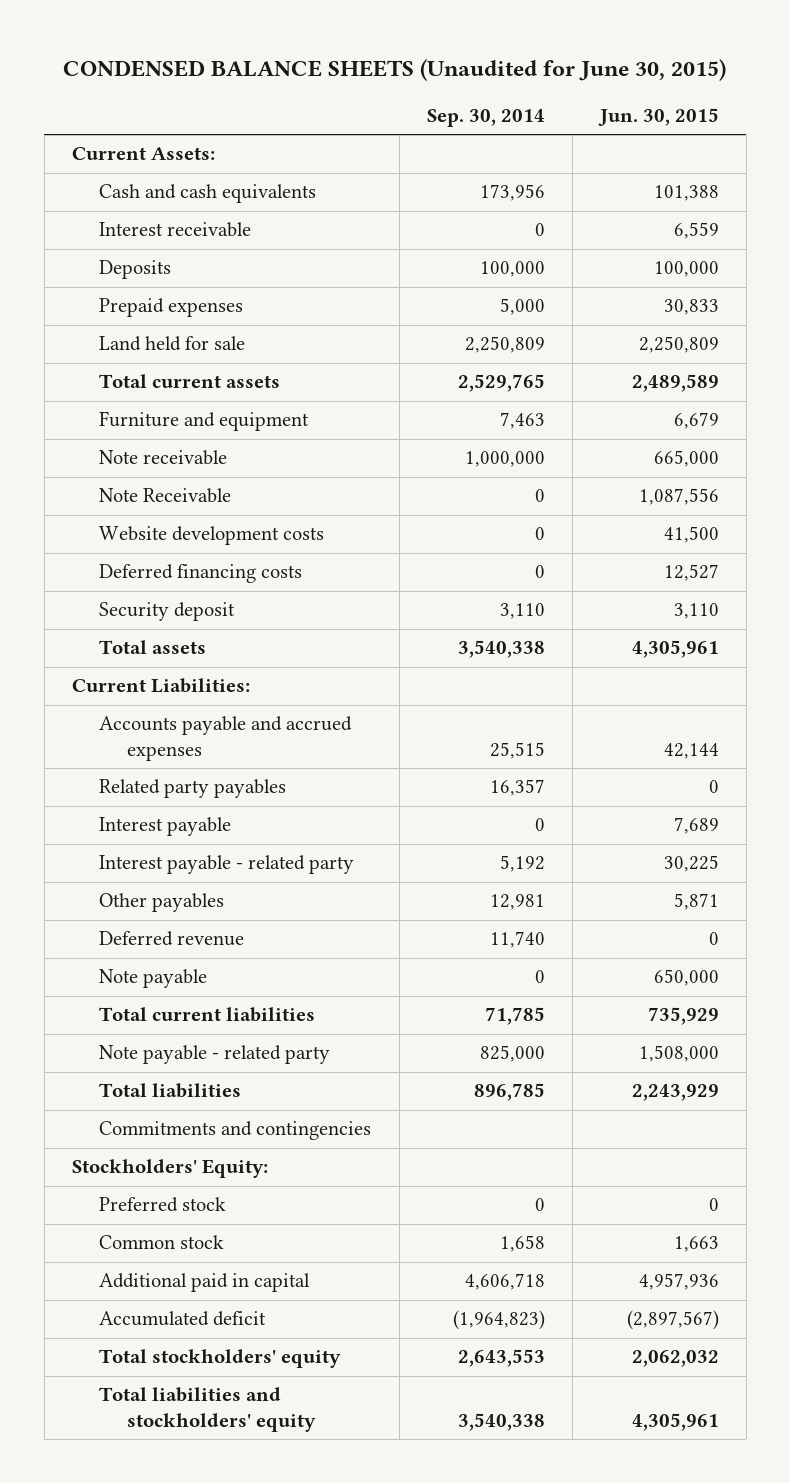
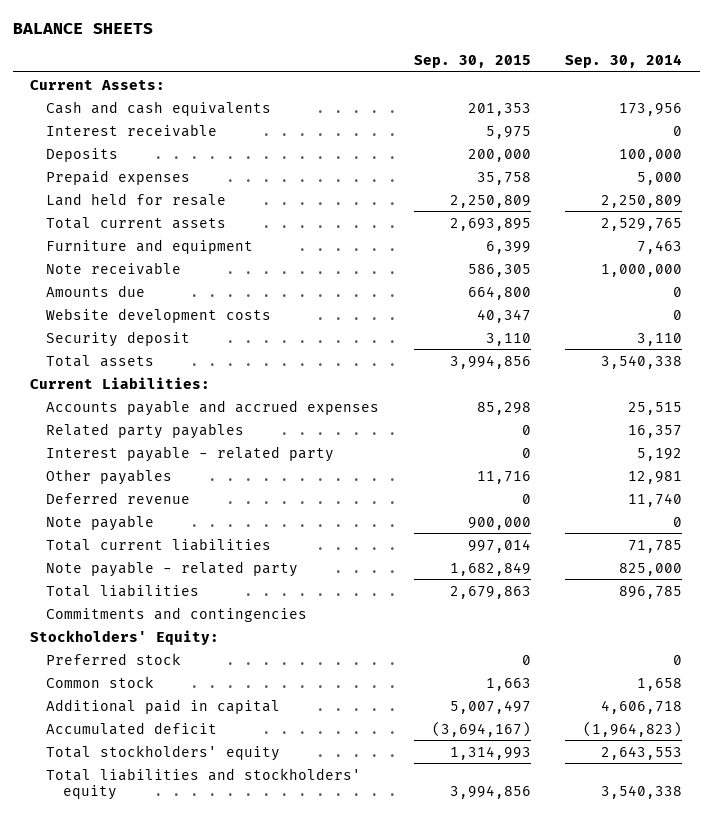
- CONDENSED BALANCE SHEETS (Unaudited for June 30, 2015)
+ BALANCE SHEETS
- | Sep. 30, 2014 | Jun. 30, 2015
+ | Sep. 30, 2015 | Sep. 30, 2014
- Land held for sale | 2,250,809 | 2,250,809
+ Land held for resale | 2,250,809 | 2,250,809
- Note Receivable | 0 | 1,087,556
+ Amounts due | 664,800 | 0
- Deferred financing costs | 0 | 12,527
- Interest payable | 0 | 7,689

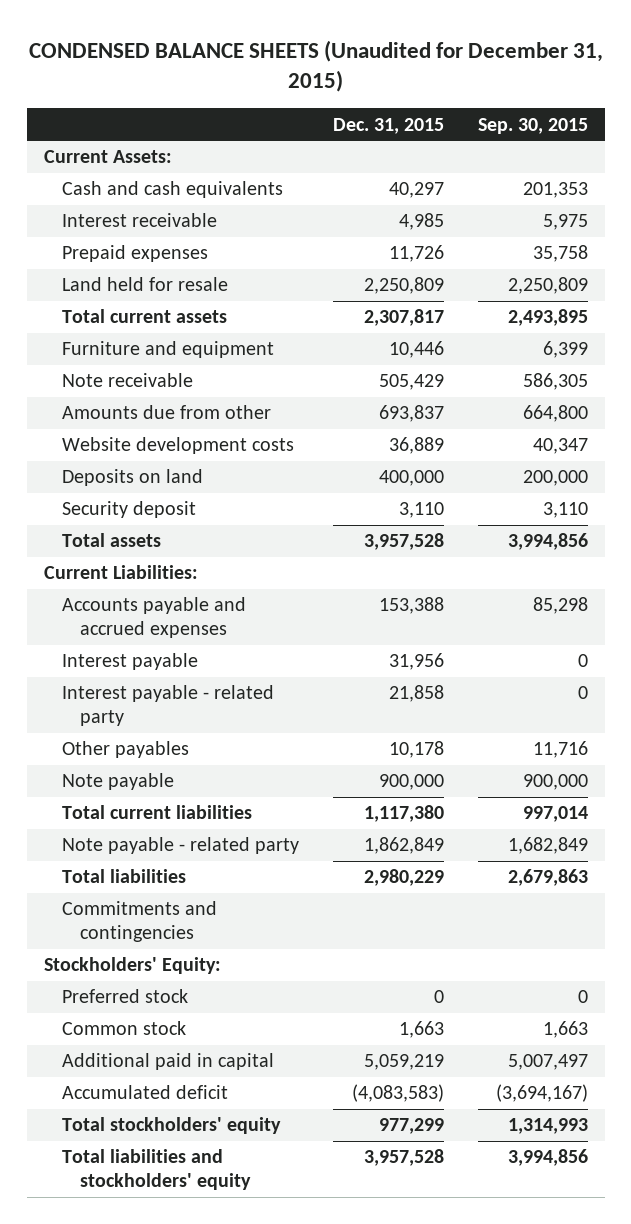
- BALANCE SHEETS
+ CONDENSED BALANCE SHEETS (Unaudited for December 31, 2015)
- | Sep. 30, 2015 | Sep. 30, 2014
+ | Dec. 31, 2015 | Sep. 30, 2015
- Deposits | 200,000 | 100,000
- Total current assets | 2,693,895 | 2,529,765
+ Total current assets | 2,307,817 | 2,493,895
- Amounts due | 664,800 | 0
+ Amounts due from other | 693,837 | 664,800
+ Deposits on land | 400,000 | 200,000
- Related party payables | 0 | 16,357
+ Interest payable | 31,956 | 0
- Deferred revenue | 0 | 11,740

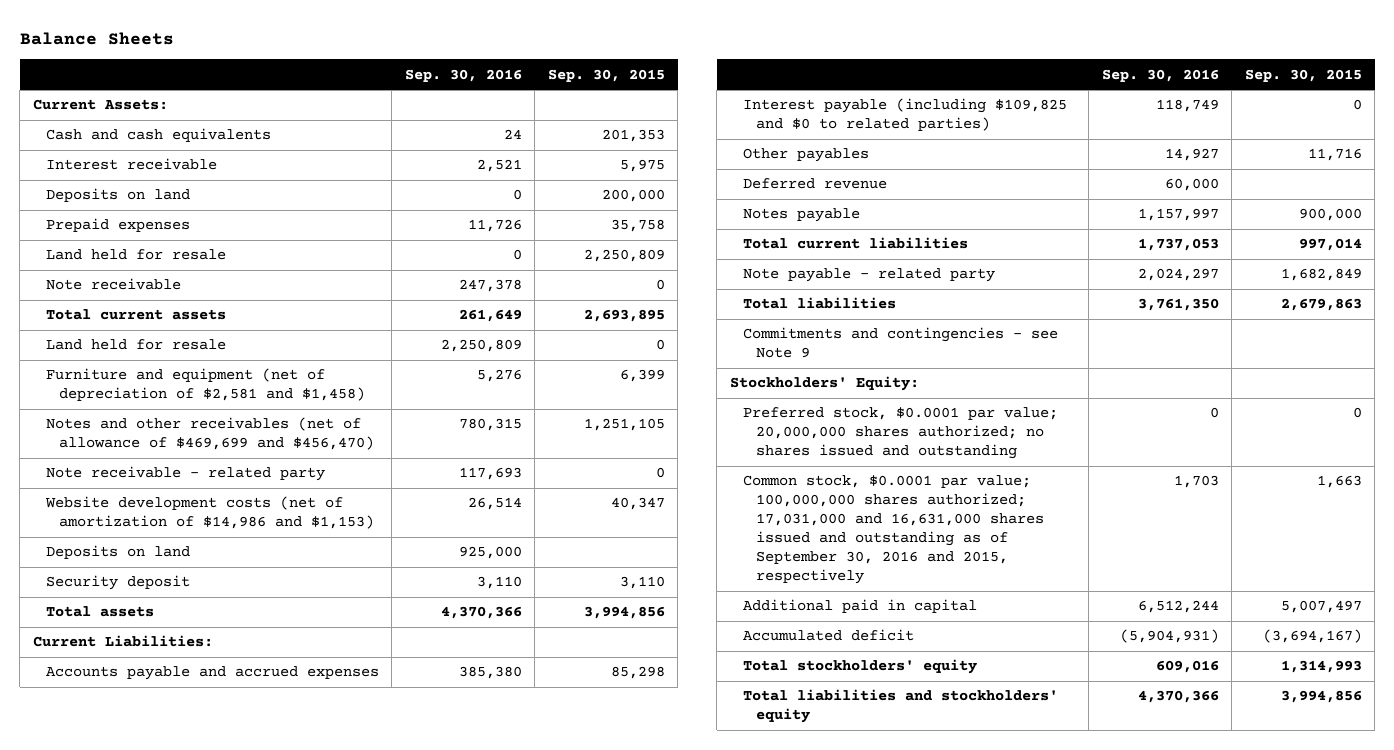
- CONDENSED BALANCE SHEETS (Unaudited for December 31, 2015)
+ Balance Sheets
- | Dec. 31, 2015 | Sep. 30, 2015
+ | Sep. 30, 2016 | Sep. 30, 2015
moved up: Deposits on land | 0 | 200,000
- Total current assets | 2,307,817 | 2,493,895
- Furniture and equipment | 10,446 | 6,399
- Note receivable | 505,429 | 586,305
- Amounts due from other | 693,837 | 664,800
- Website development costs | 36,889 | 40,347
+ Note receivable | 247,378 | 0
+ Total current assets | 261,649 | 2,693,895
+ Land held for resale | 2,250,809 | 0
+ Furniture and equipment (net of depreciation of $2,581 and $1,458) | 5,276 | 6,399
+ Notes and other receivables (net of allowance of $469,699 and $456,470) | 780,315 | 1,251,105
+ Note receivable - related party | 117,693 | 0
+ Website development costs (net of amortization of $14,986 and $1,153) | 26,514 | 40,347
+ Deposits on land | 925,000 |
- Interest payable | 31,956 | 0
- Interest payable - related party | 21,858 | 0
+ Interest payable (including $109,825 and $0 to related parties) | 118,749 | 0
- Note payable | 900,000 | 900,000
+ Deferred revenue | 60,000 |
+ Notes payable | 1,157,997 | 900,000
- Commitments and contingencies
+ Commitments and contingencies - see Note 9
- Preferred stock | 0 | 0
- Common stock | 1,663 | 1,663
+ Preferred stock, $0.0001 par value; 20,000,000 shares authorized; no shares issued and outstanding | 0 | 0
+ Common stock, $0.0001 par value; 100,000,000 shares authorized; 17,031,000 and 16,631,000 shares issued and outstanding as of September 30, 2016 and 2015, respectively | 1,703 | 1,663

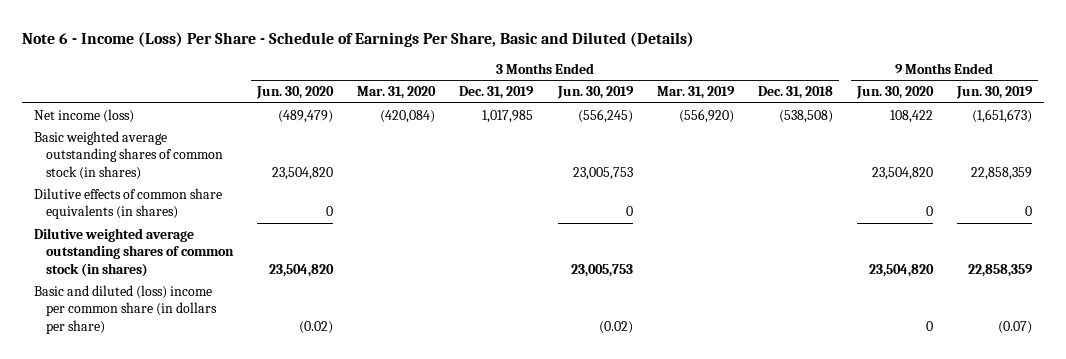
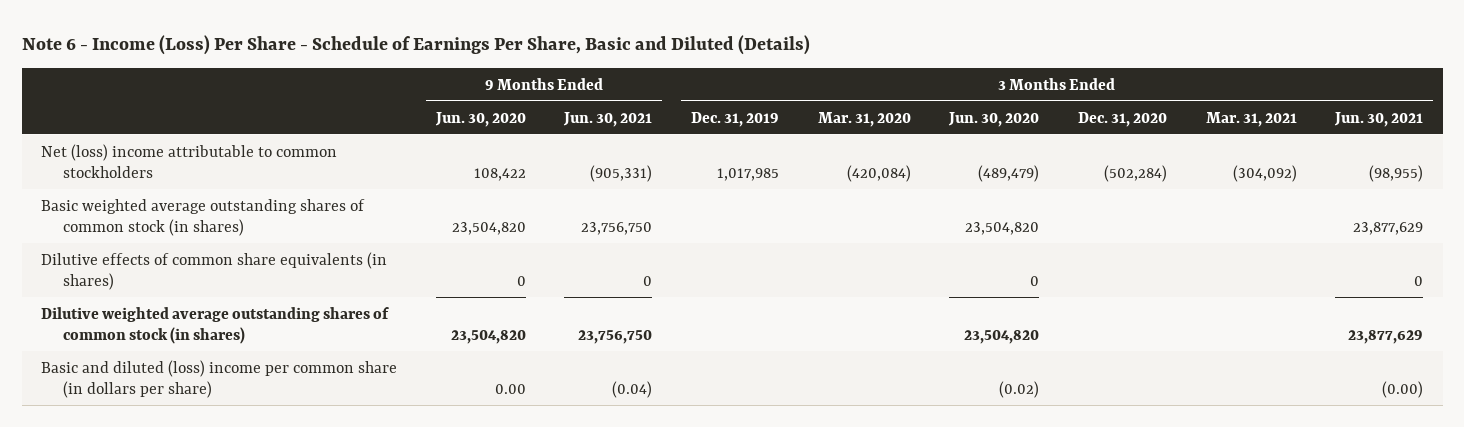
- | 3 Months Ended Jun. 30, 2020 | 3 Months Ended Mar. 31, 2020 | 3 Months Ended Dec. 31, 2019 | 3 Months Ended Jun. 30, 2019 | 3 Months Ended Mar. 31, 2019 | 3 Months Ended Dec. 31, 2018 | 9 Months Ended Jun. 30, 2020 | 9 Months Ended Jun. 30, 2019
+ | 9 Months Ended Jun. 30, 2020 | 9 Months Ended Jun. 30, 2021 | 3 Months Ended Dec. 31, 2019 | 3 Months Ended Mar. 31, 2020 | 3 Months Ended Jun. 30, 2020 | 3 Months Ended Dec. 31, 2020 | 3 Months Ended Mar. 31, 2021 | 3 Months Ended Jun. 30, 2021
- Net income (loss) | (489,479) | (420,084) | 1,017,985 | (556,245) | (556,920) | (538,508) | 108,422 | (1,651,673)
+ Net (loss) income attributable to common stockholders | 108,422 | (905,331) | 1,017,985 | (420,084) | (489,479) | (502,284) | (304,092) | (98,955)
- Basic and diluted (loss) income per common share (in dollars per share) | (0.02) | | | (0.02) | | | 0 | (0.07)
+ Basic and diluted (loss) income per common share (in dollars per share) | 0.00 | (0.04) | | | (0.02) | | | (0.00)

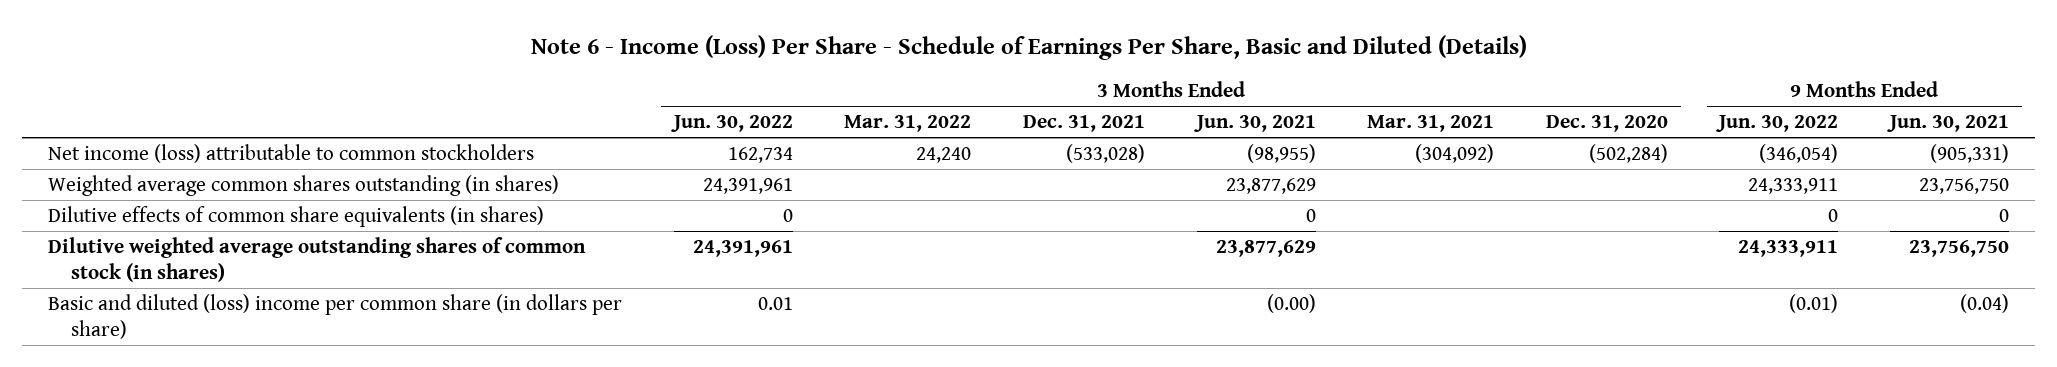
- | 9 Months Ended Jun. 30, 2020 | 9 Months Ended Jun. 30, 2021 | 3 Months Ended Dec. 31, 2019 | 3 Months Ended Mar. 31, 2020 | 3 Months Ended Jun. 30, 2020 | 3 Months Ended Dec. 31, 2020 | 3 Months Ended Mar. 31, 2021 | 3 Months Ended Jun. 30, 2021
+ | 3 Months Ended Jun. 30, 2022 | 3 Months Ended Mar. 31, 2022 | 3 Months Ended Dec. 31, 2021 | 3 Months Ended Jun. 30, 2021 | 3 Months Ended Mar. 31, 2021 | 3 Months Ended Dec. 31, 2020 | 9 Months Ended Jun. 30, 2022 | 9 Months Ended Jun. 30, 2021
- Net (loss) income attributable to common stockholders | 108,422 | (905,331) | 1,017,985 | (420,084) | (489,479) | (502,284) | (304,092) | (98,955)
- Basic weighted average outstanding shares of common stock (in shares) | 23,504,820 | 23,756,750 | | | 23,504,820 | | | 23,877,629
+ Net income (loss) attributable to common stockholders | 162,734 | 24,240 | (533,028) | (98,955) | (304,092) | (502,284) | (346,054) | (905,331)
+ Weighted average common shares outstanding (in shares) | 24,391,961 | | | 23,877,629 | | | 24,333,911 | 23,756,750

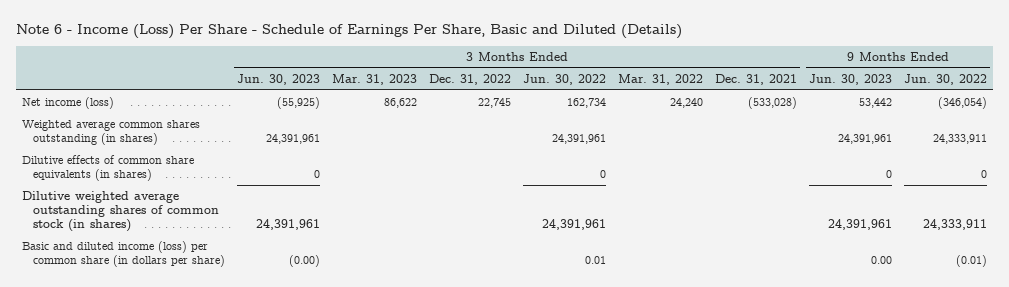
- | 3 Months Ended Jun. 30, 2022 | 3 Months Ended Mar. 31, 2022 | 3 Months Ended Dec. 31, 2021 | 3 Months Ended Jun. 30, 2021 | 3 Months Ended Mar. 31, 2021 | 3 Months Ended Dec. 31, 2020 | 9 Months Ended Jun. 30, 2022 | 9 Months Ended Jun. 30, 2021
+ | 3 Months Ended Jun. 30, 2023 | 3 Months Ended Mar. 31, 2023 | 3 Months Ended Dec. 31, 2022 | 3 Months Ended Jun. 30, 2022 | 3 Months Ended Mar. 31, 2022 | 3 Months Ended Dec. 31, 2021 | 9 Months Ended Jun. 30, 2023 | 9 Months Ended Jun. 30, 2022
- Net income (loss) attributable to common stockholders | 162,734 | 24,240 | (533,028) | (98,955) | (304,092) | (502,284) | (346,054) | (905,331)
+ Net income (loss) | (55,925) | 86,622 | 22,745 | 162,734 | 24,240 | (533,028) | 53,442 | (346,054)
- Basic and diluted (loss) income per common share (in dollars per share) | 0.01 | | | (0.00) | | | (0.01) | (0.04)
+ Basic and diluted income (loss) per common share (in dollars per share) | (0.00) | | | 0.01 | | | 0.00 | (0.01)

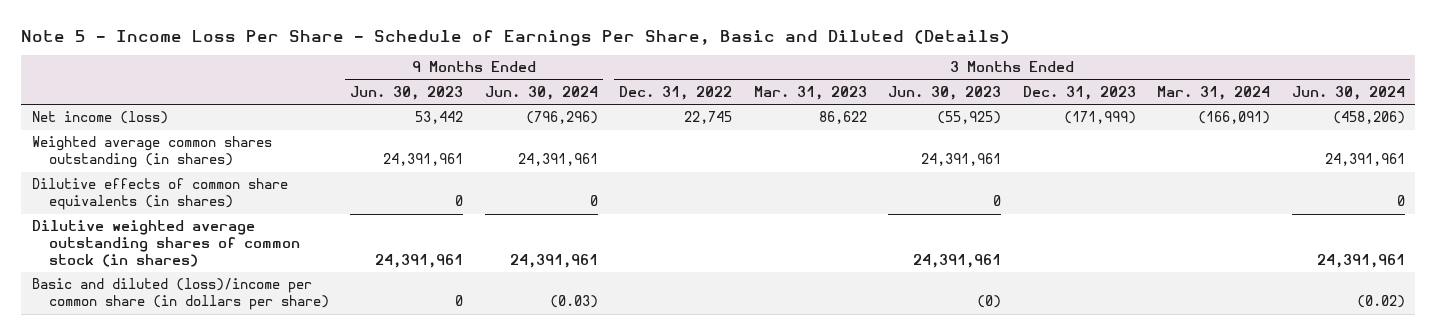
- Note 6 - Income (Loss) Per Share - Schedule of Earnings Per Share, Basic and Diluted (Details)
+ Note 5 - Income Loss Per Share - Schedule of Earnings Per Share, Basic and Diluted (Details)
- | 3 Months Ended Jun. 30, 2023 | 3 Months Ended Mar. 31, 2023 | 3 Months Ended Dec. 31, 2022 | 3 Months Ended Jun. 30, 2022 | 3 Months Ended Mar. 31, 2022 | 3 Months Ended Dec. 31, 2021 | 9 Months Ended Jun. 30, 2023 | 9 Months Ended Jun. 30, 2022
+ | 9 Months Ended Jun. 30, 2023 | 9 Months Ended Jun. 30, 2024 | 3 Months Ended Dec. 31, 2022 | 3 Months Ended Mar. 31, 2023 | 3 Months Ended Jun. 30, 2023 | 3 Months Ended Dec. 31, 2023 | 3 Months Ended Mar. 31, 2024 | 3 Months Ended Jun. 30, 2024
- Basic and diluted income (loss) per common share (in dollars per share) | (0.00) | | | 0.01 | | | 0.00 | (0.01)
+ Basic and diluted (loss)/income per common share (in dollars per share) | 0 | (0.03) | | | (0) | | | (0.02)

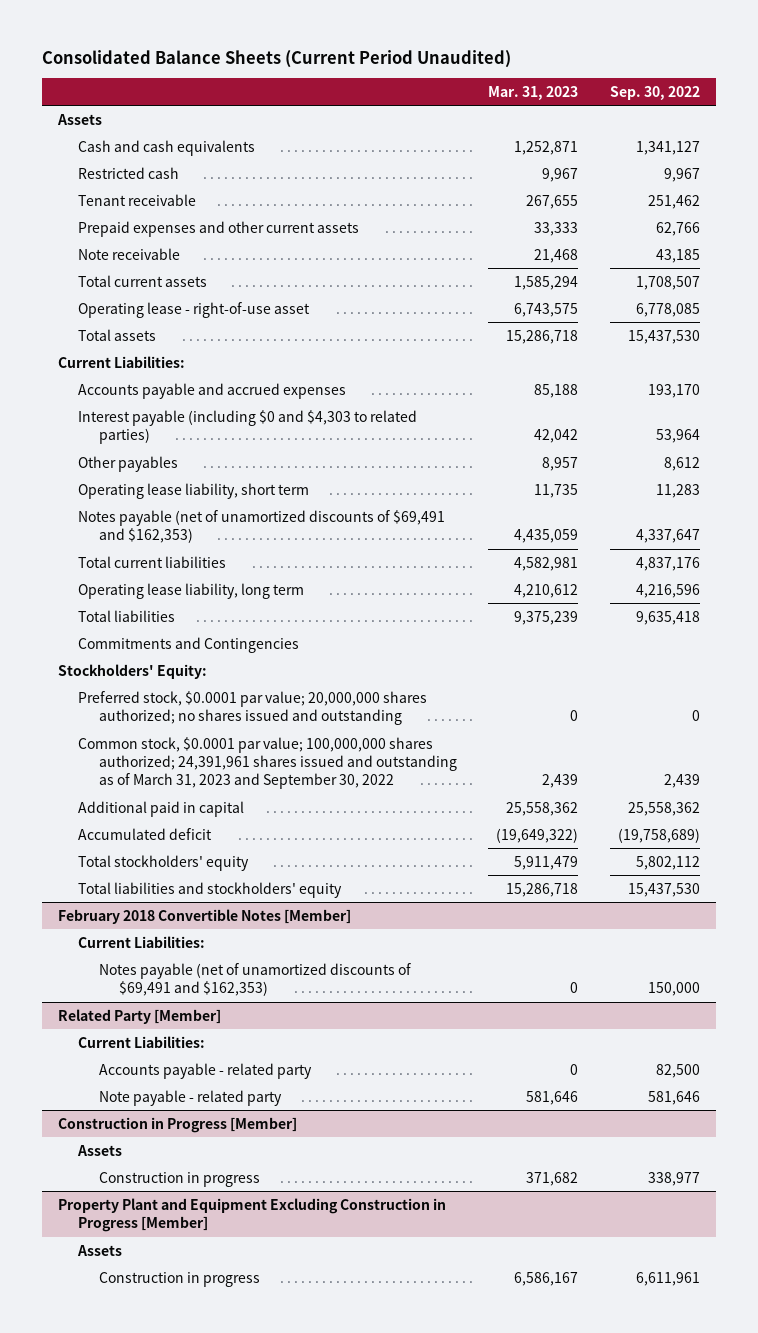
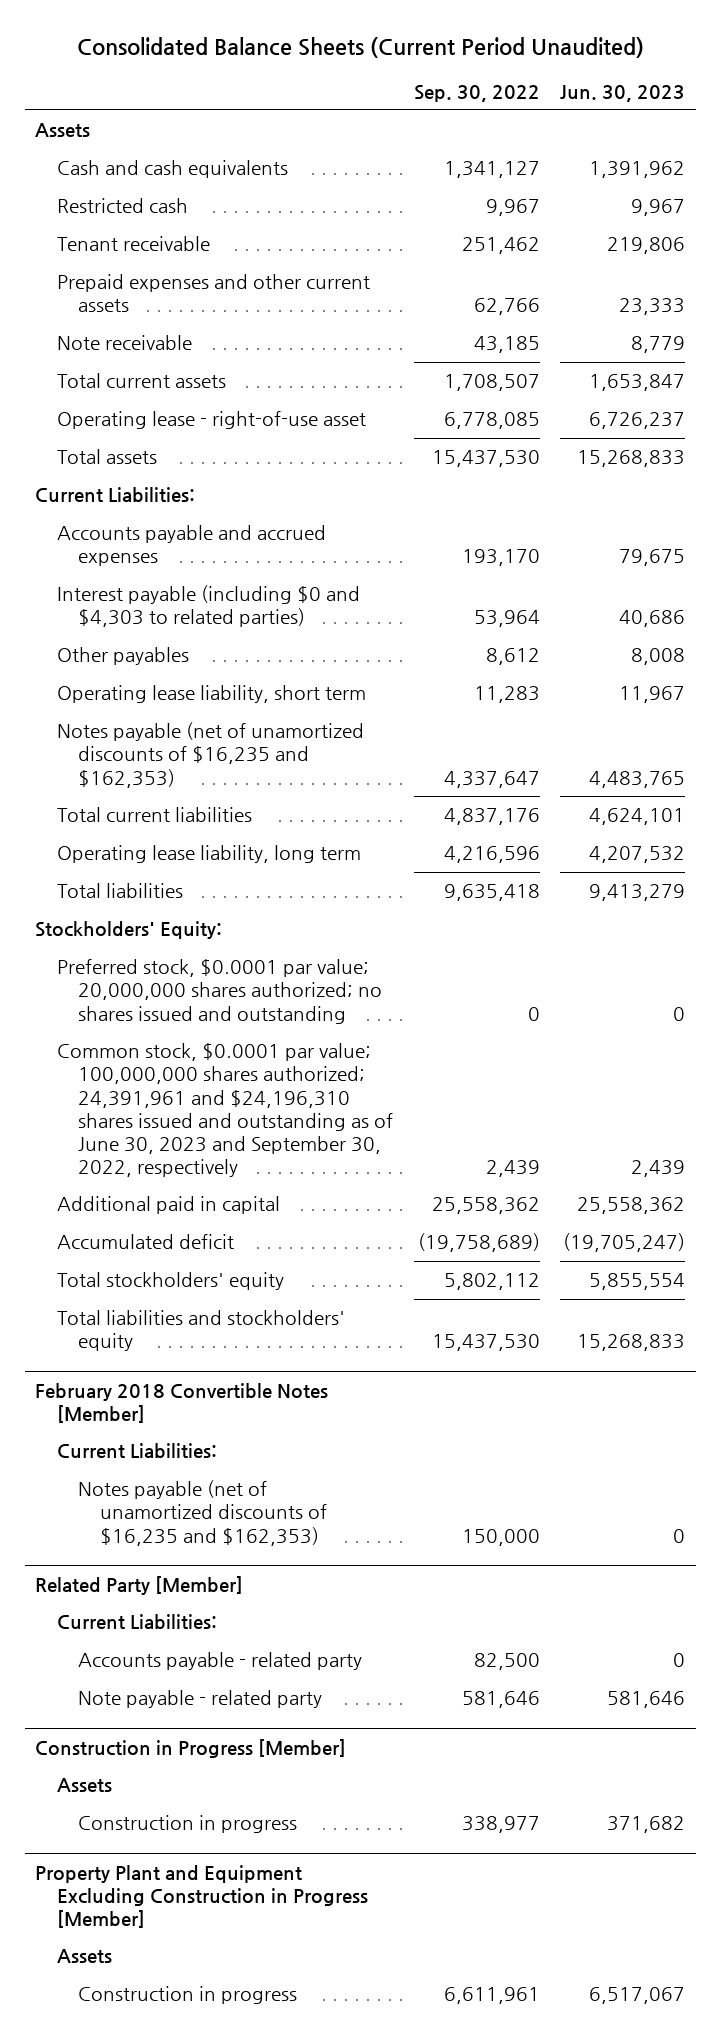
- | Mar. 31, 2023 | Sep. 30, 2022
+ | Sep. 30, 2022 | Jun. 30, 2023
- Notes payable (net of unamortized discounts of $69,491 and $162,353) | 4,435,059 | 4,337,647
+ Notes payable (net of unamortized discounts of $16,235 and $162,353) | 4,337,647 | 4,483,765
- Commitments and Contingencies
- Common stock, $0.0001 par value; 100,000,000 shares authorized; 24,391,961 shares issued and outstanding as of March 31, 2023 and September 30, 2022 | 2,439 | 2,439
+ Common stock, $0.0001 par value; 100,000,000 shares authorized; 24,391,961 and $24,196,310 shares issued and outstanding as of June 30, 2023 and September 30, 2022, respectively | 2,439 | 2,439
@ February 2018 Convertible Notes [Member]
- Notes payable (net of unamortized discounts of $69,491 and $162,353) | 0 | 150,000
+ Notes payable (net of unamortized discounts of $16,235 and $162,353) | 150,000 | 0

